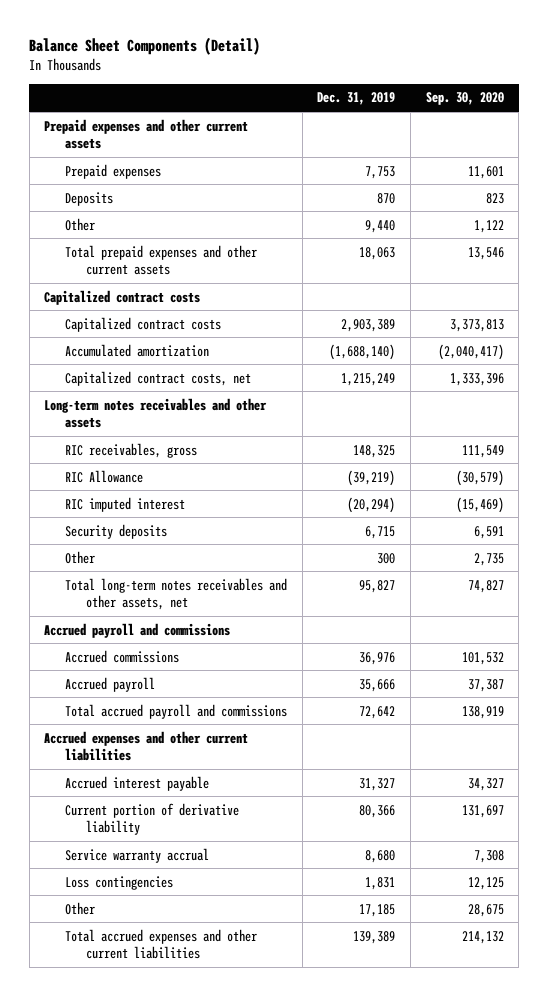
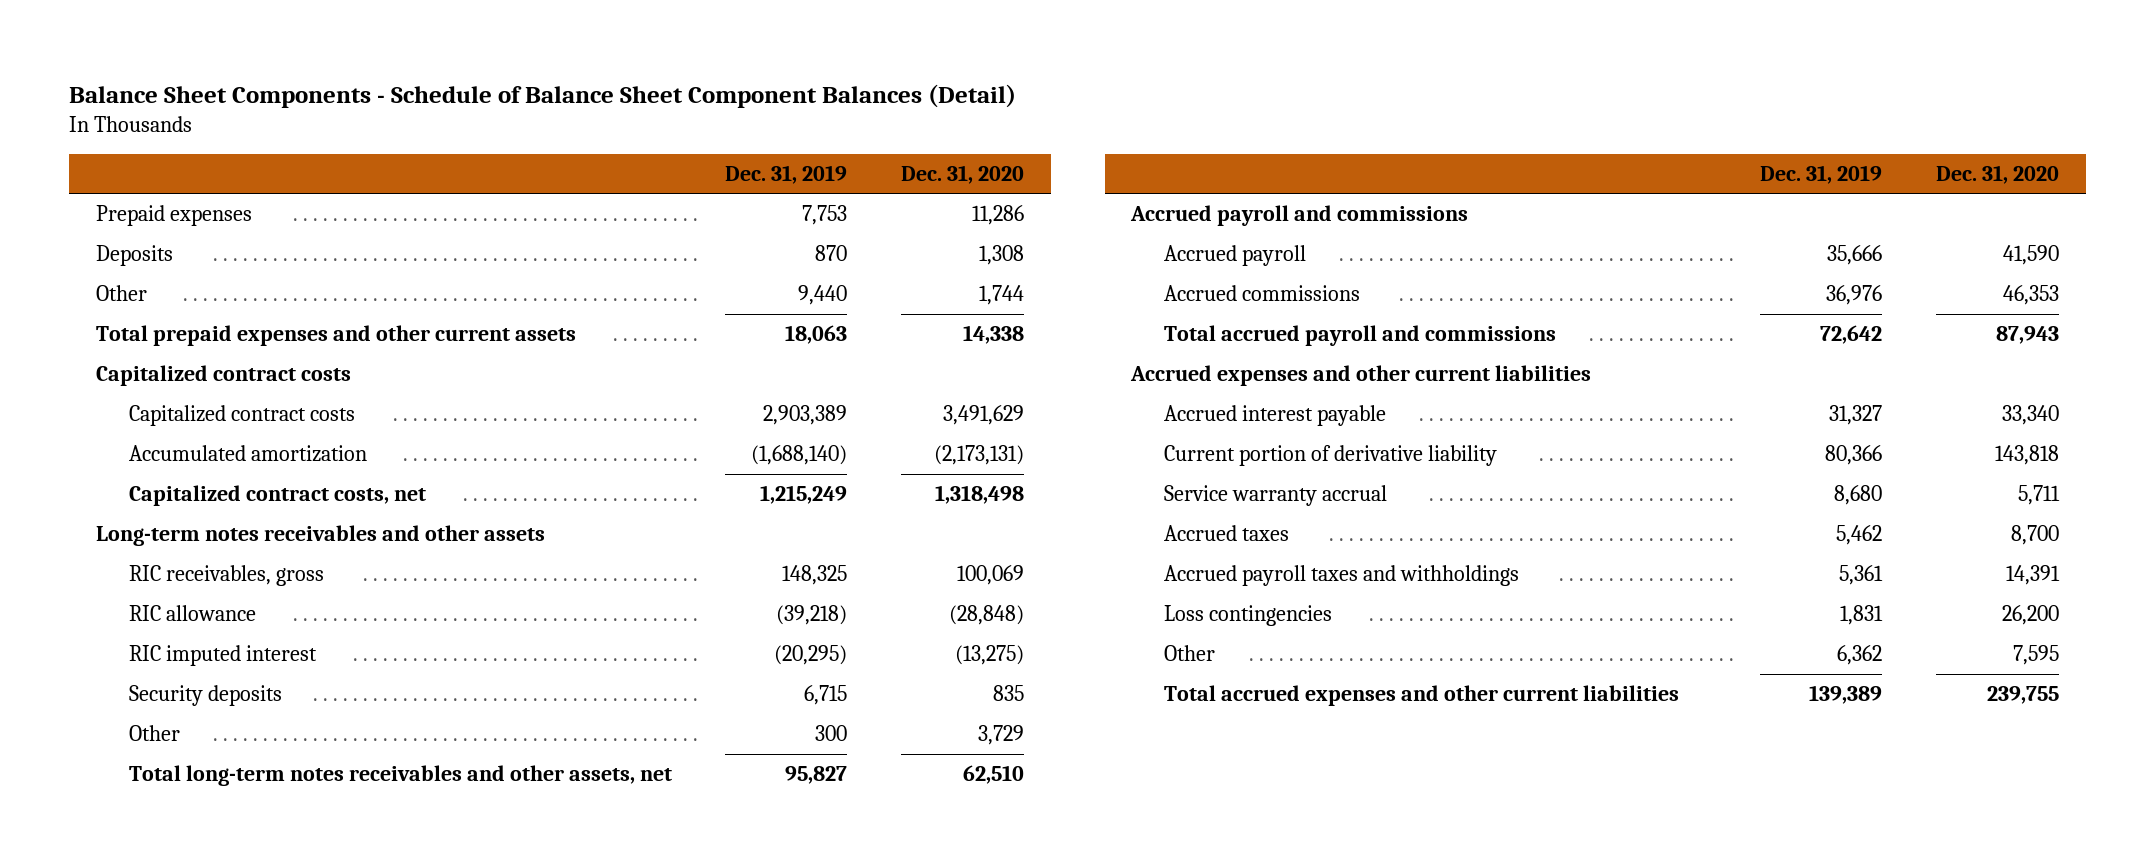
- Balance Sheet Components (Detail)
+ Balance Sheet Components - Schedule of Balance Sheet Component Balances (Detail)
- | Dec. 31, 2019 | Sep. 30, 2020
+ | Dec. 31, 2019 | Dec. 31, 2020
- Prepaid expenses and other current assets
- RIC Allowance | (39,219) | (30,579)
- RIC imputed interest | (20,294) | (15,469)
+ RIC allowance | (39,218) | (28,848)
+ RIC imputed interest | (20,295) | (13,275)
moved down: Accrued commissions | 36,976 | 46,353
+ Accrued taxes | 5,462 | 8,700
+ Accrued payroll taxes and withholdings | 5,361 | 14,391
- Other | 17,185 | 28,675
+ Other | 6,362 | 7,595

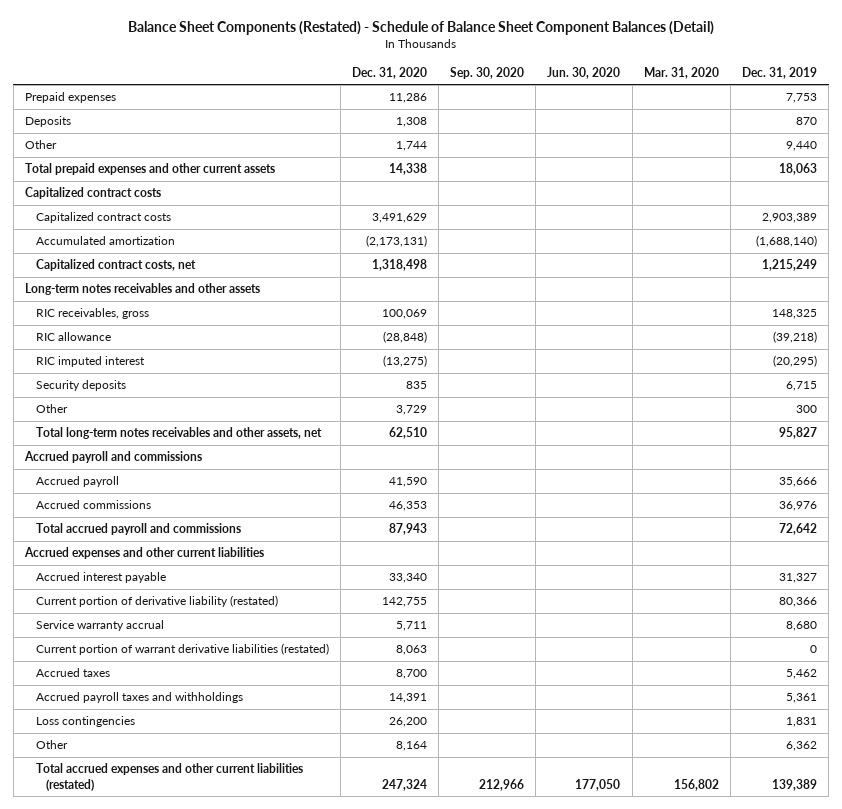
- Balance Sheet Components - Schedule of Balance Sheet Component Balances (Detail)
+ Balance Sheet Components (Restated) - Schedule of Balance Sheet Component Balances (Detail)
- | Dec. 31, 2019 | Dec. 31, 2020
+ | Dec. 31, 2020 | Sep. 30, 2020 | Jun. 30, 2020 | Mar. 31, 2020 | Dec. 31, 2019
- Current portion of derivative liability | 80,366 | 143,818
+ Current portion of derivative liability (restated) | 142,755 | | | | 80,366
+ Current portion of warrant derivative liabilities (restated) | 8,063 | | | | 0
- Other | 6,362 | 7,595
- Total accrued expenses and other current liabilities | 139,389 | 239,755
+ Other | 8,164 | | | | 6,362
+ Total accrued expenses and other current liabilities (restated) | 247,324 | 212,966 | 177,050 | 156,802 | 139,389

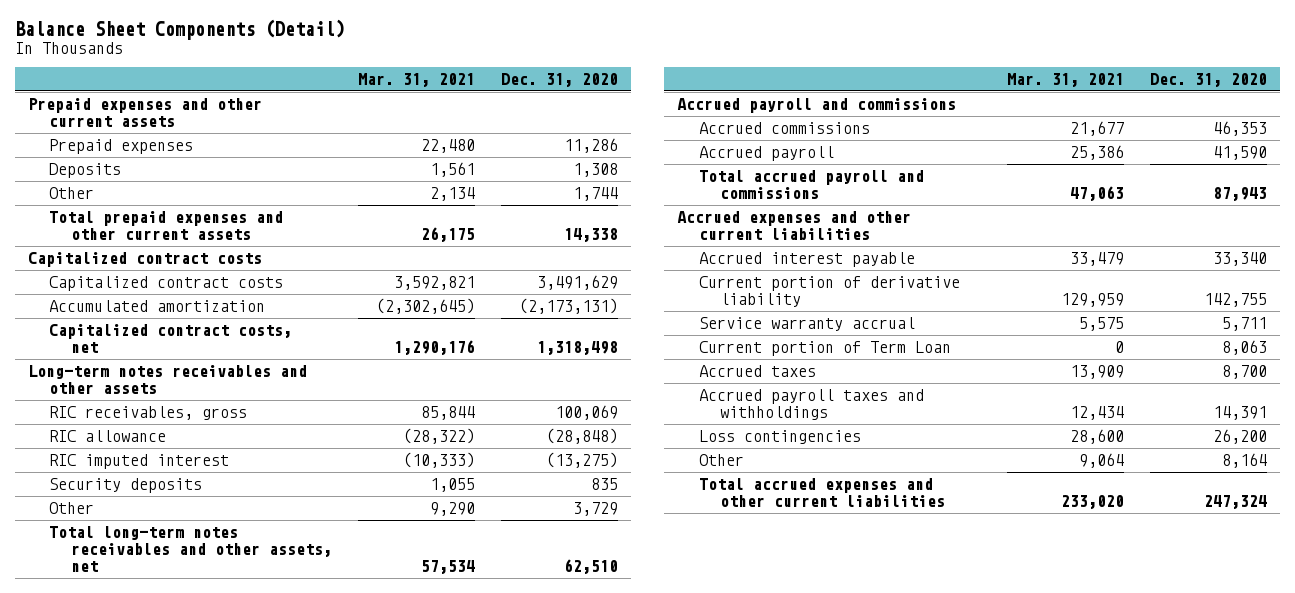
- Balance Sheet Components (Restated) - Schedule of Balance Sheet Component Balances (Detail)
+ Balance Sheet Components (Detail)
- | Dec. 31, 2020 | Sep. 30, 2020 | Jun. 30, 2020 | Mar. 31, 2020 | Dec. 31, 2019
+ | Mar. 31, 2021 | Dec. 31, 2020
+ Prepaid expenses and other current assets
moved down: Accrued payroll | 25,386 | 41,590
- Current portion of derivative liability (restated) | 142,755 | | | | 80,366
+ Current portion of derivative liability | 129,959 | 142,755
- Current portion of warrant derivative liabilities (restated) | 8,063 | | | | 0
+ Current portion of Term Loan | 0 | 8,063
- Total accrued expenses and other current liabilities (restated) | 247,324 | 212,966 | 177,050 | 156,802 | 139,389
+ Total accrued expenses and other current liabilities | 233,020 | 247,324

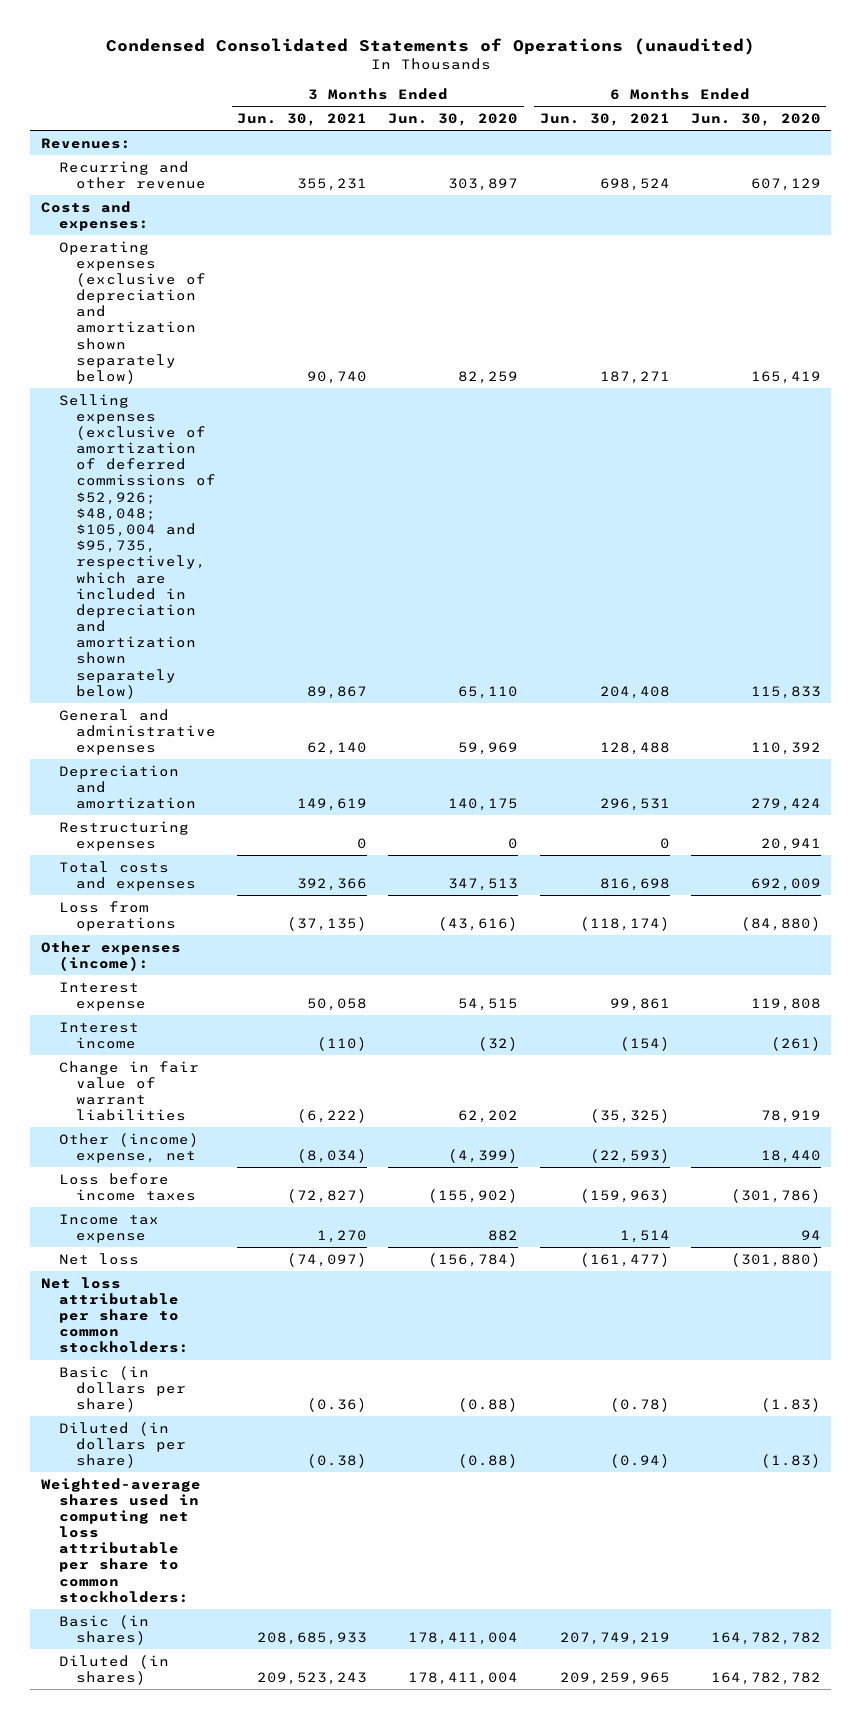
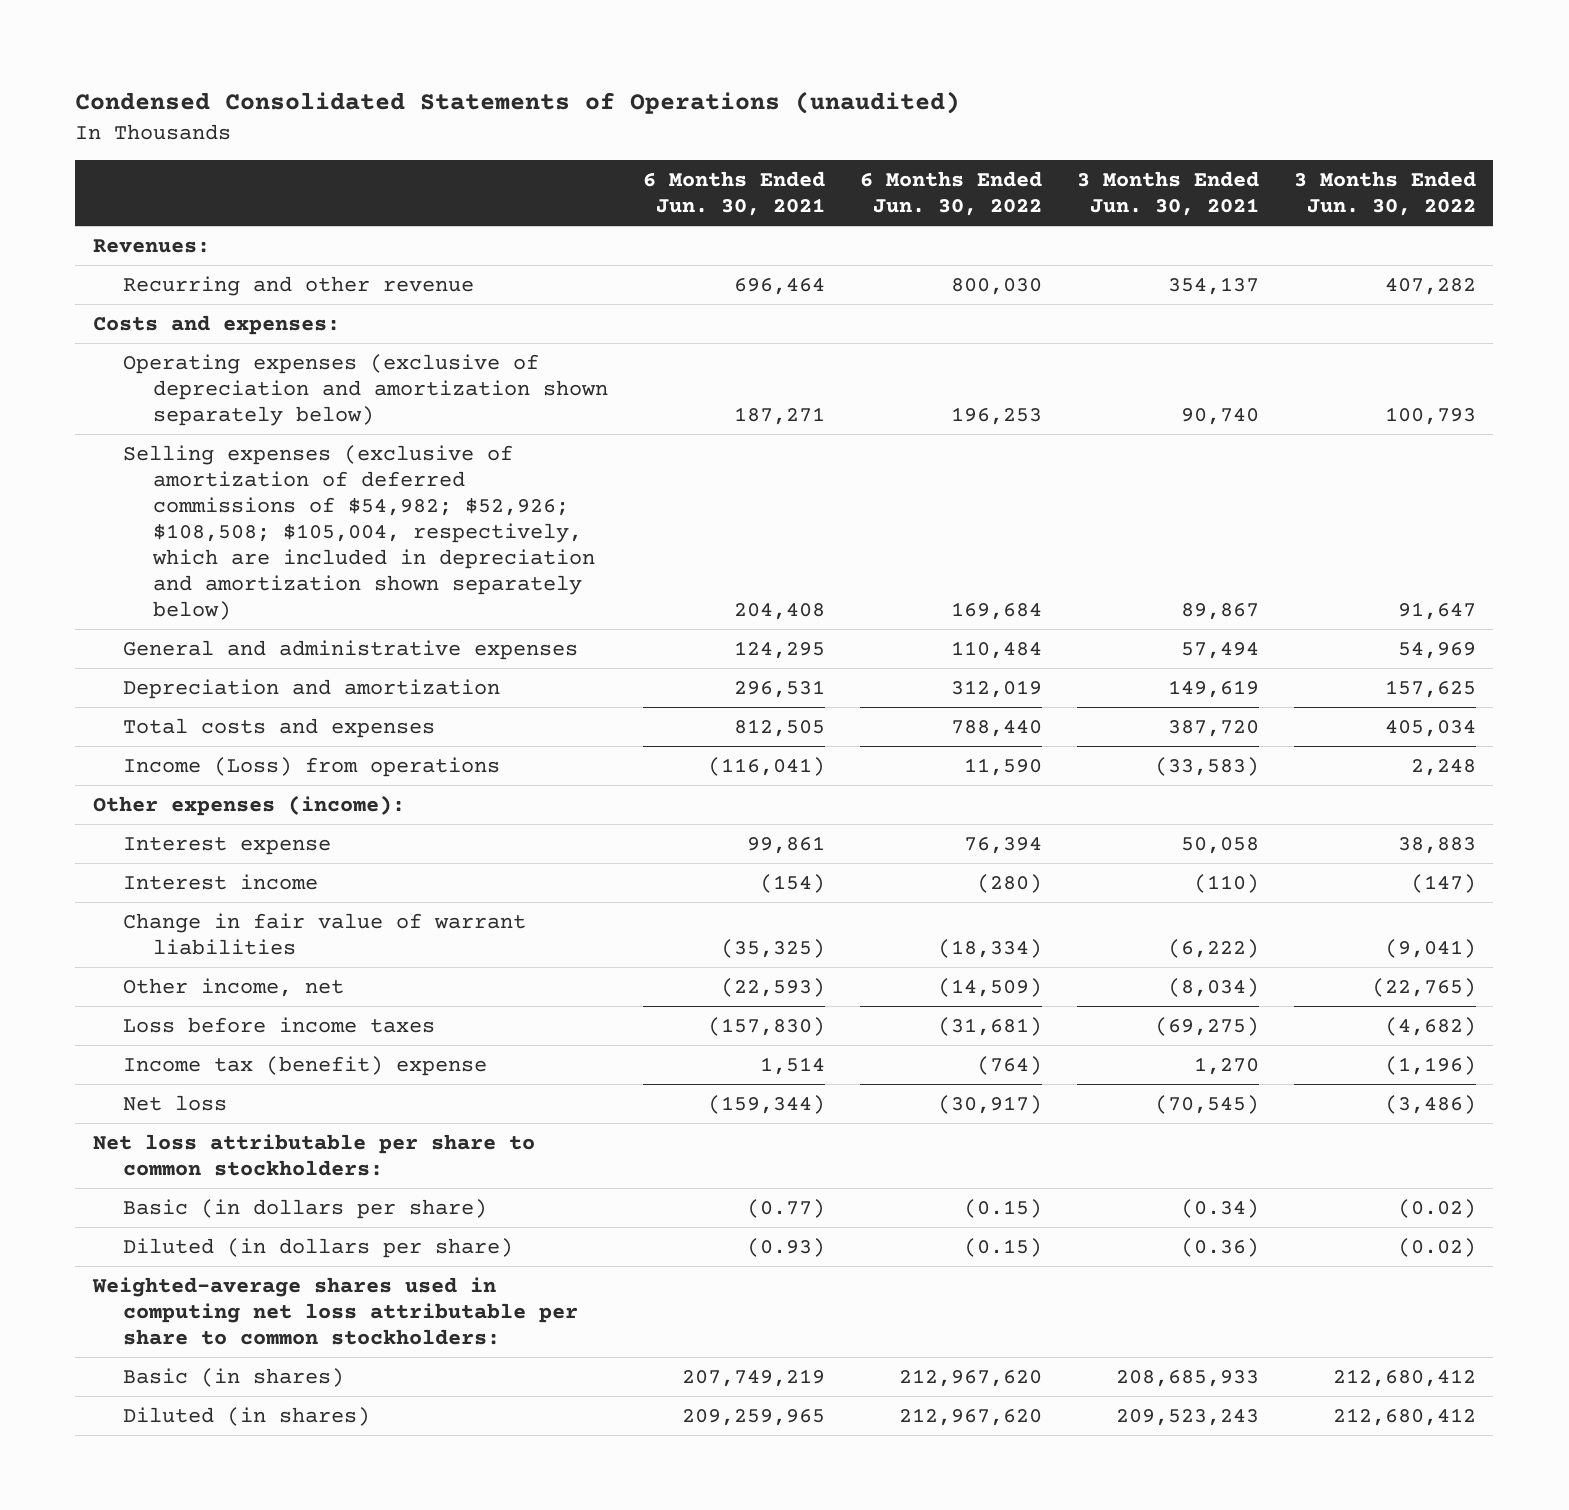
- | 3 Months Ended Jun. 30, 2021 | 3 Months Ended Jun. 30, 2020 | 6 Months Ended Jun. 30, 2021 | 6 Months Ended Jun. 30, 2020
+ | 6 Months Ended Jun. 30, 2021 | 6 Months Ended Jun. 30, 2022 | 3 Months Ended Jun. 30, 2021 | 3 Months Ended Jun. 30, 2022
- Recurring and other revenue | 355,231 | 303,897 | 698,524 | 607,129
+ Recurring and other revenue | 696,464 | 800,030 | 354,137 | 407,282
- Selling expenses (exclusive of amortization of deferred commissions of $52,926; $48,048; $105,004 and $95,735, respectively, which are included in depreciation and amortization shown separately below) | 89,867 | 65,110 | 204,408 | 115,833
- General and administrative expenses | 62,140 | 59,969 | 128,488 | 110,392
+ Selling expenses (exclusive of amortization of deferred commissions of $54,982; $52,926; $108,508; $105,004, respectively, which are included in depreciation and amortization shown separately below) | 204,408 | 169,684 | 89,867 | 91,647
+ General and administrative expenses | 124,295 | 110,484 | 57,494 | 54,969
- Restructuring expenses | 0 | 0 | 0 | 20,941
- Total costs and expenses | 392,366 | 347,513 | 816,698 | 692,009
- Loss from operations | (37,135) | (43,616) | (118,174) | (84,880)
+ Total costs and expenses | 812,505 | 788,440 | 387,720 | 405,034
+ Income (Loss) from operations | (116,041) | 11,590 | (33,583) | 2,248
- Other (income) expense, net | (8,034) | (4,399) | (22,593) | 18,440
- Loss before income taxes | (72,827) | (155,902) | (159,963) | (301,786)
- Income tax expense | 1,270 | 882 | 1,514 | 94
- Net loss | (74,097) | (156,784) | (161,477) | (301,880)
+ Other income, net | (22,593) | (14,509) | (8,034) | (22,765)
+ Loss before income taxes | (157,830) | (31,681) | (69,275) | (4,682)
+ Income tax (benefit) expense | 1,514 | (764) | 1,270 | (1,196)
+ Net loss | (159,344) | (30,917) | (70,545) | (3,486)
- Basic (in dollars per share) | (0.36) | (0.88) | (0.78) | (1.83)
- Diluted (in dollars per share) | (0.38) | (0.88) | (0.94) | (1.83)
+ Basic (in dollars per share) | (0.77) | (0.15) | (0.34) | (0.02)
+ Diluted (in dollars per share) | (0.93) | (0.15) | (0.36) | (0.02)

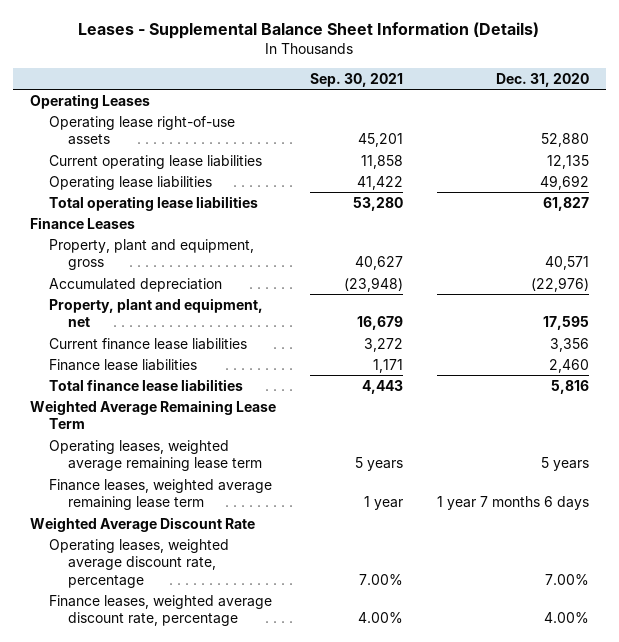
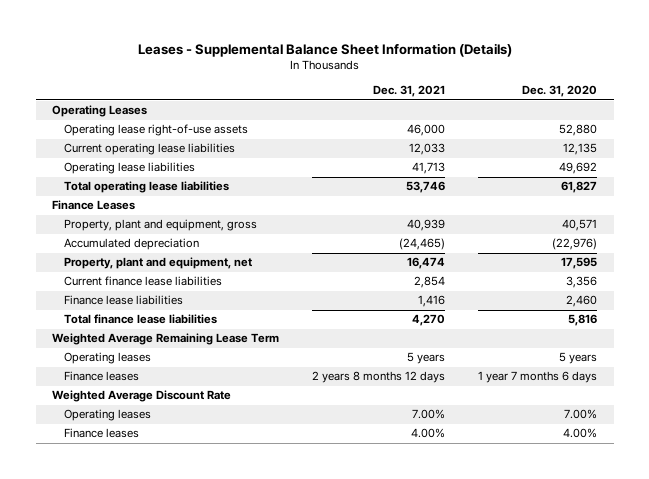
- | Sep. 30, 2021 | Dec. 31, 2020
+ | Dec. 31, 2021 | Dec. 31, 2020
- Operating leases, weighted average remaining lease term | 5 years | 5 years
- Finance leases, weighted average remaining lease term | 1 year | 1 year 7 months 6 days
+ Operating leases | 5 years | 5 years
+ Finance leases | 2 years 8 months 12 days | 1 year 7 months 6 days
- Operating leases, weighted average discount rate, percentage | 7.00% | 7.00%
- Finance leases, weighted average discount rate, percentage | 4.00% | 4.00%
+ Operating leases | 7.00% | 7.00%
+ Finance leases | 4.00% | 4.00%

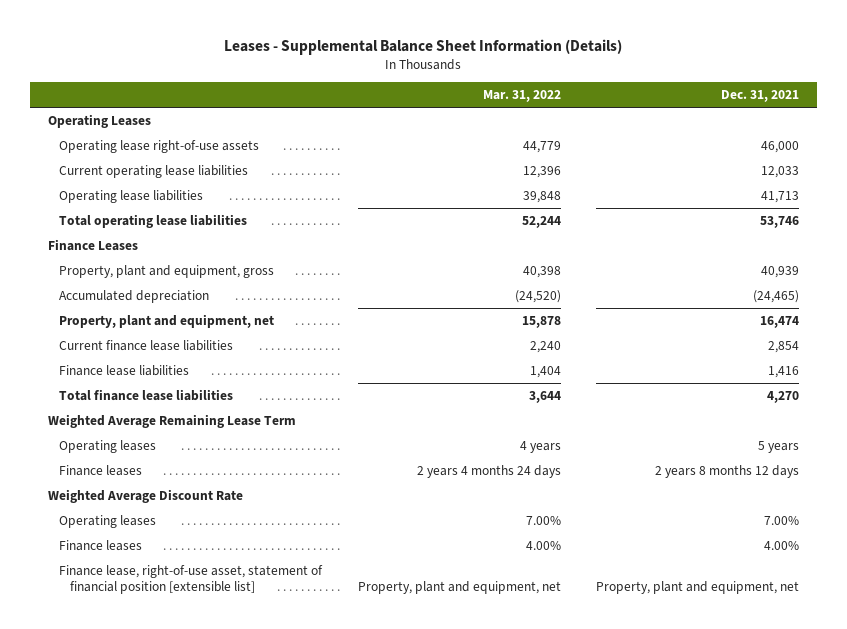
- | Dec. 31, 2021 | Dec. 31, 2020
+ | Mar. 31, 2022 | Dec. 31, 2021
+ Finance lease, right-of-use asset, statement of financial position [extensible list] | Property, plant and equipment, net | Property, plant and equipment, net

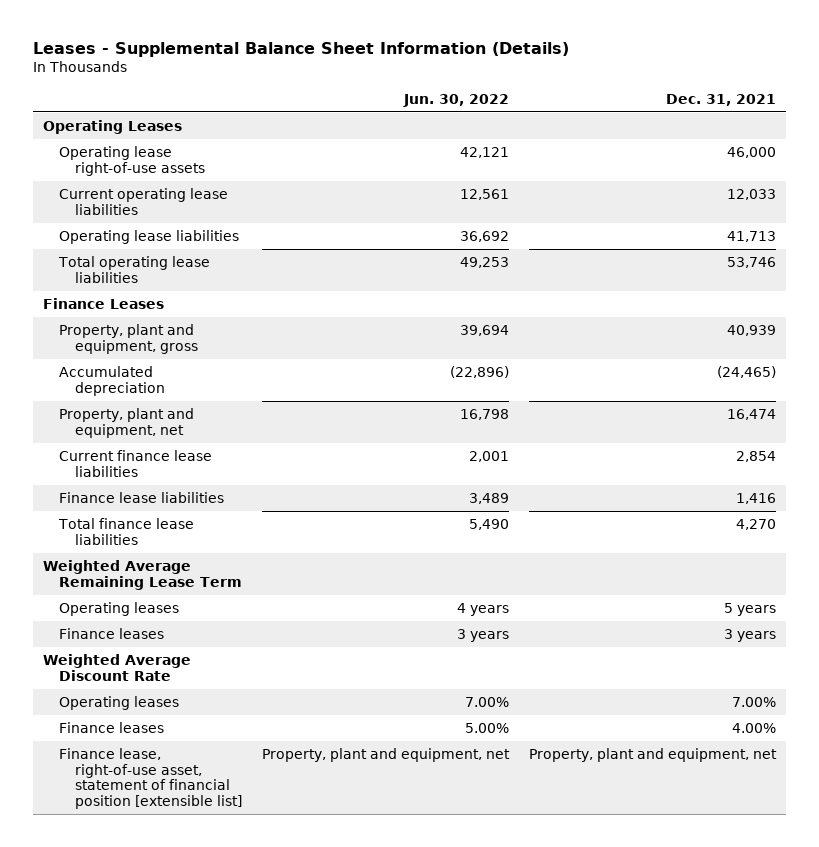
- | Mar. 31, 2022 | Dec. 31, 2021
+ | Jun. 30, 2022 | Dec. 31, 2021
- Finance leases | 2 years 4 months 24 days | 2 years 8 months 12 days
+ Finance leases | 3 years | 3 years

